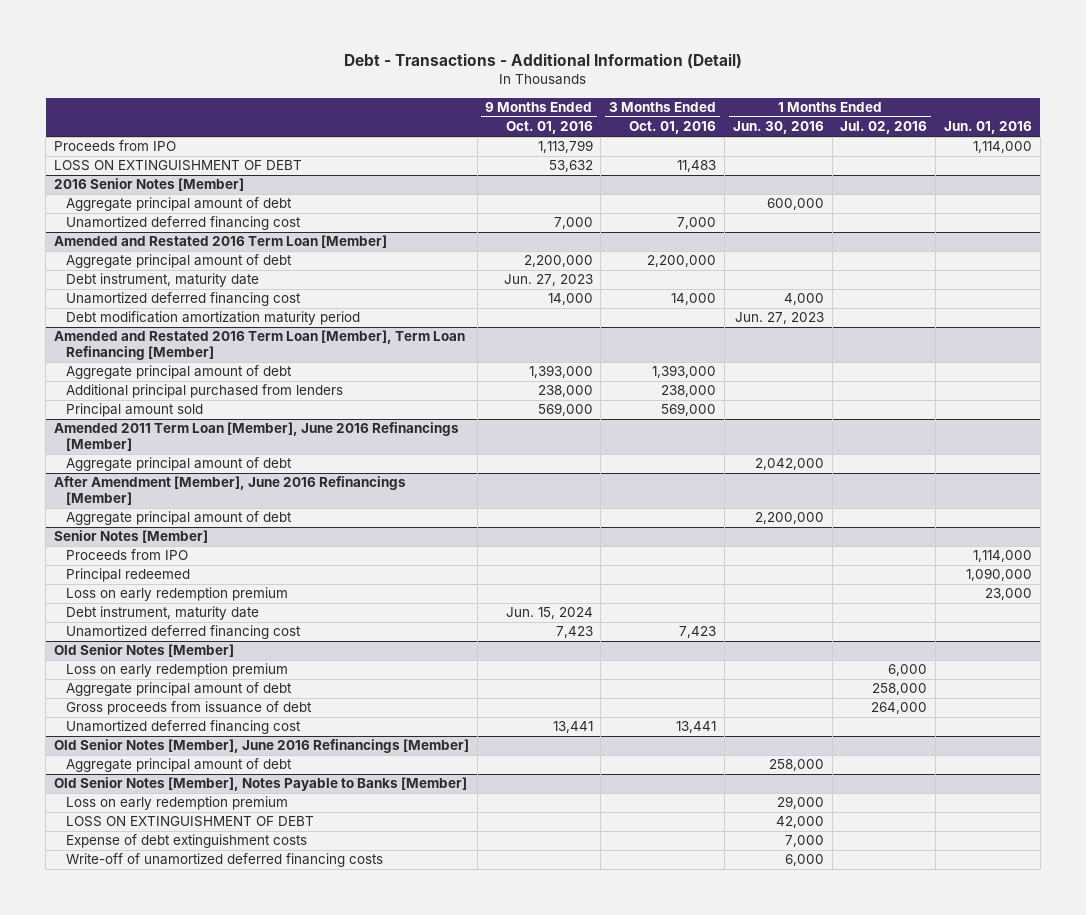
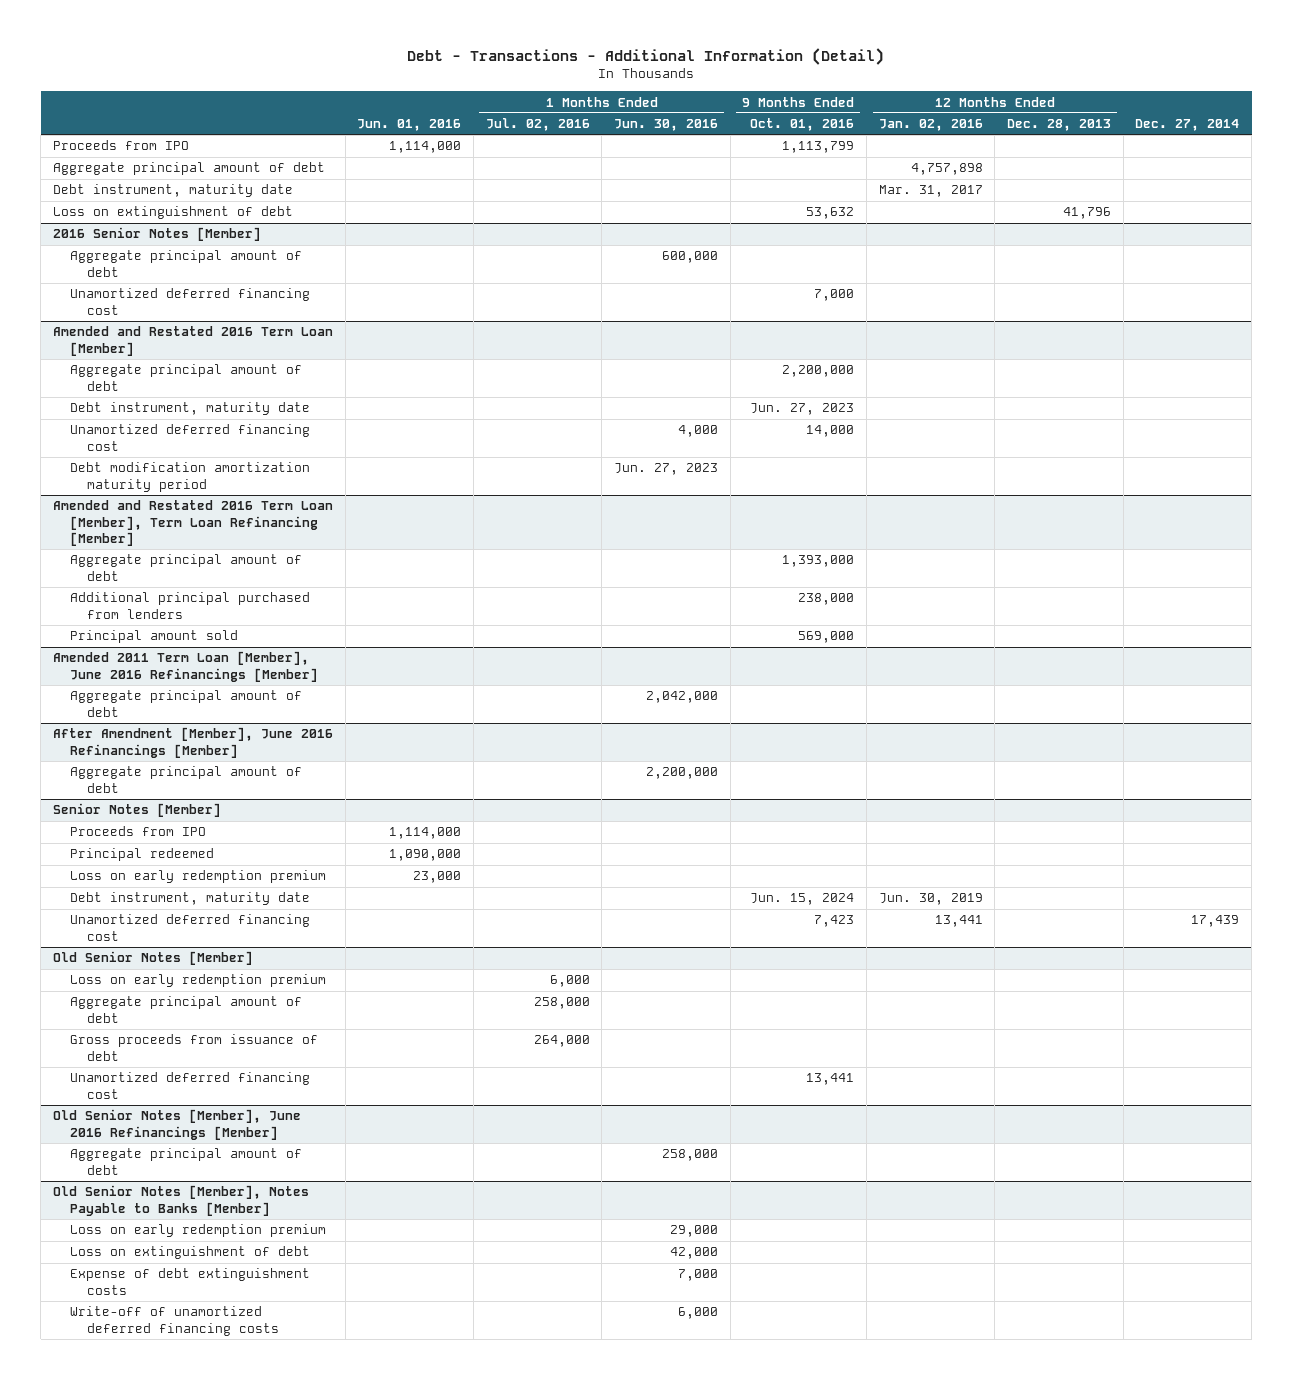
- | 9 Months Ended Oct. 01, 2016 | 3 Months Ended Oct. 01, 2016 | 1 Months Ended Jun. 30, 2016 | 1 Months Ended Jul. 02, 2016 | Jun. 01, 2016
+ | Jun. 01, 2016 | 1 Months Ended Jul. 02, 2016 | 1 Months Ended Jun. 30, 2016 | 9 Months Ended Oct. 01, 2016 | 12 Months Ended Jan. 02, 2016 | 12 Months Ended Dec. 28, 2013 | Dec. 27, 2014
- LOSS ON EXTINGUISHMENT OF DEBT | 53,632 | 11,483 | | |
+ Aggregate principal amount of debt | | | | | 4,757,898 | |
+ Debt instrument, maturity date | | | | | Mar. 31, 2017 | |
+ Loss on extinguishment of debt | | | | 53,632 | | 41,796 |
@ Old Senior Notes [Member], Notes Payable to Banks [Member]
- LOSS ON EXTINGUISHMENT OF DEBT | | | 42,000 | |
+ Loss on extinguishment of debt | | | 42,000 | | | |

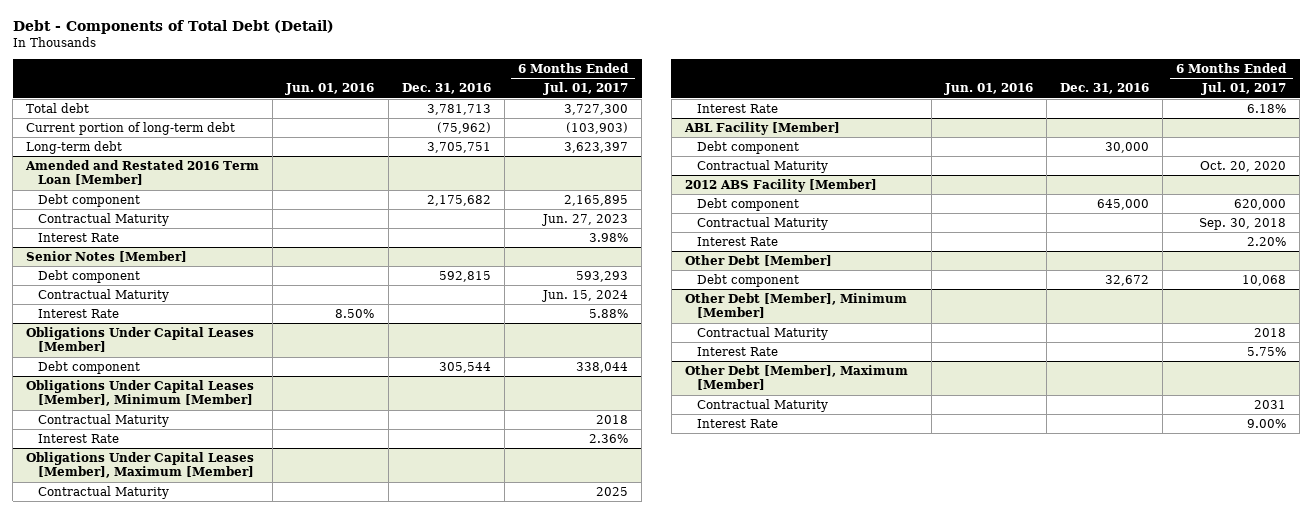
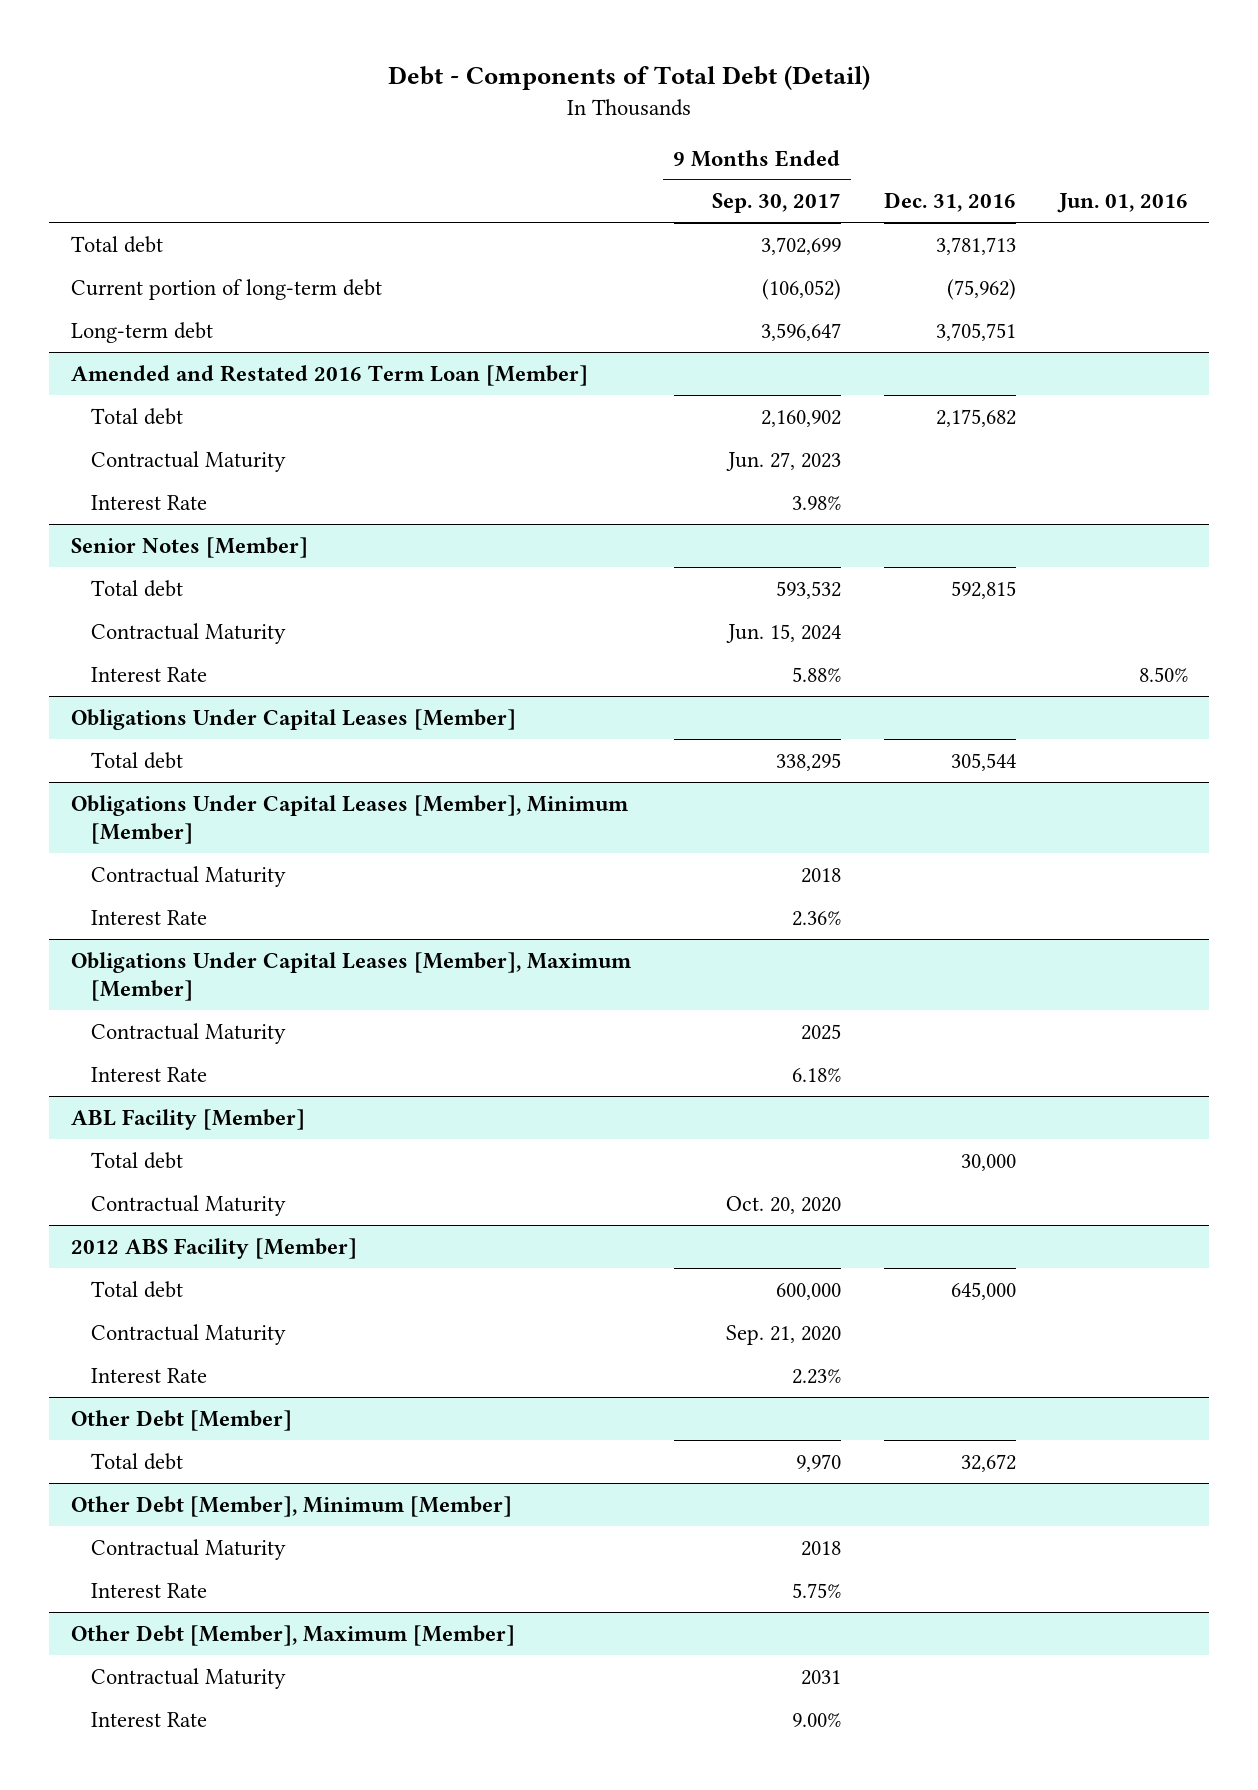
- | Jun. 01, 2016 | Dec. 31, 2016 | 6 Months Ended Jul. 01, 2017
+ | 9 Months Ended Sep. 30, 2017 | Dec. 31, 2016 | Jun. 01, 2016
@ Amended and Restated 2016 Term Loan [Member]
- Debt component | | 2,175,682 | 2,165,895
+ Total debt | 2,160,902 | 2,175,682 |
@ Senior Notes [Member]
- Debt component | | 592,815 | 593,293
+ Total debt | 593,532 | 592,815 |
@ Obligations Under Capital Leases [Member]
- Debt component | | 305,544 | 338,044
+ Total debt | 338,295 | 305,544 |
@ ABL Facility [Member]
- Debt component | | 30,000 |
+ Total debt | | 30,000 |
@ 2012 ABS Facility [Member]
- Debt component | | 645,000 | 620,000
+ Total debt | 600,000 | 645,000 |
@ Other Debt [Member]
- Debt component | | 32,672 | 10,068
+ Total debt | 9,970 | 32,672 |

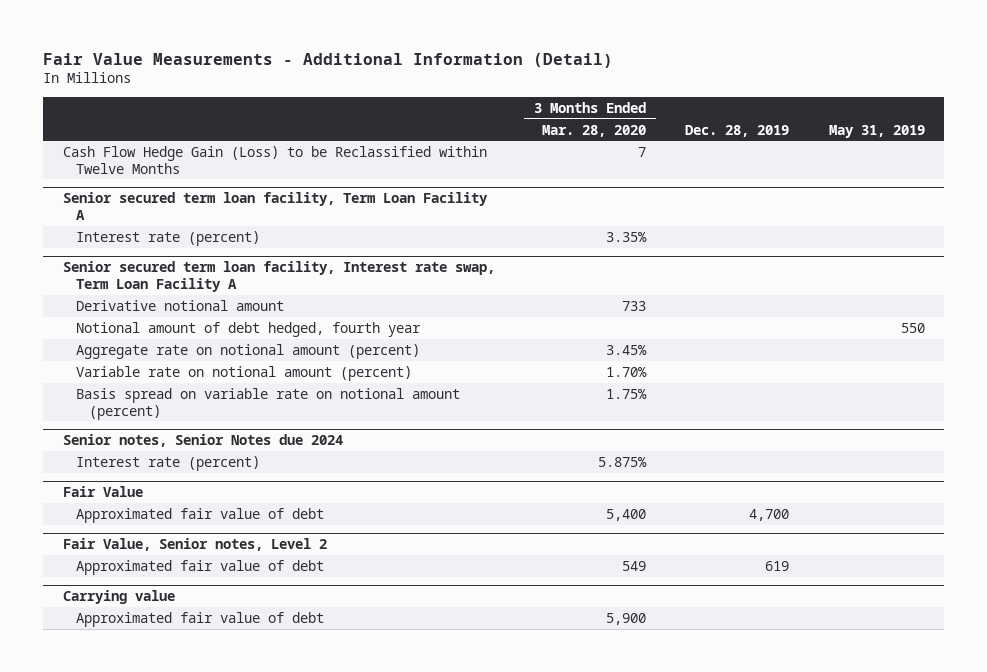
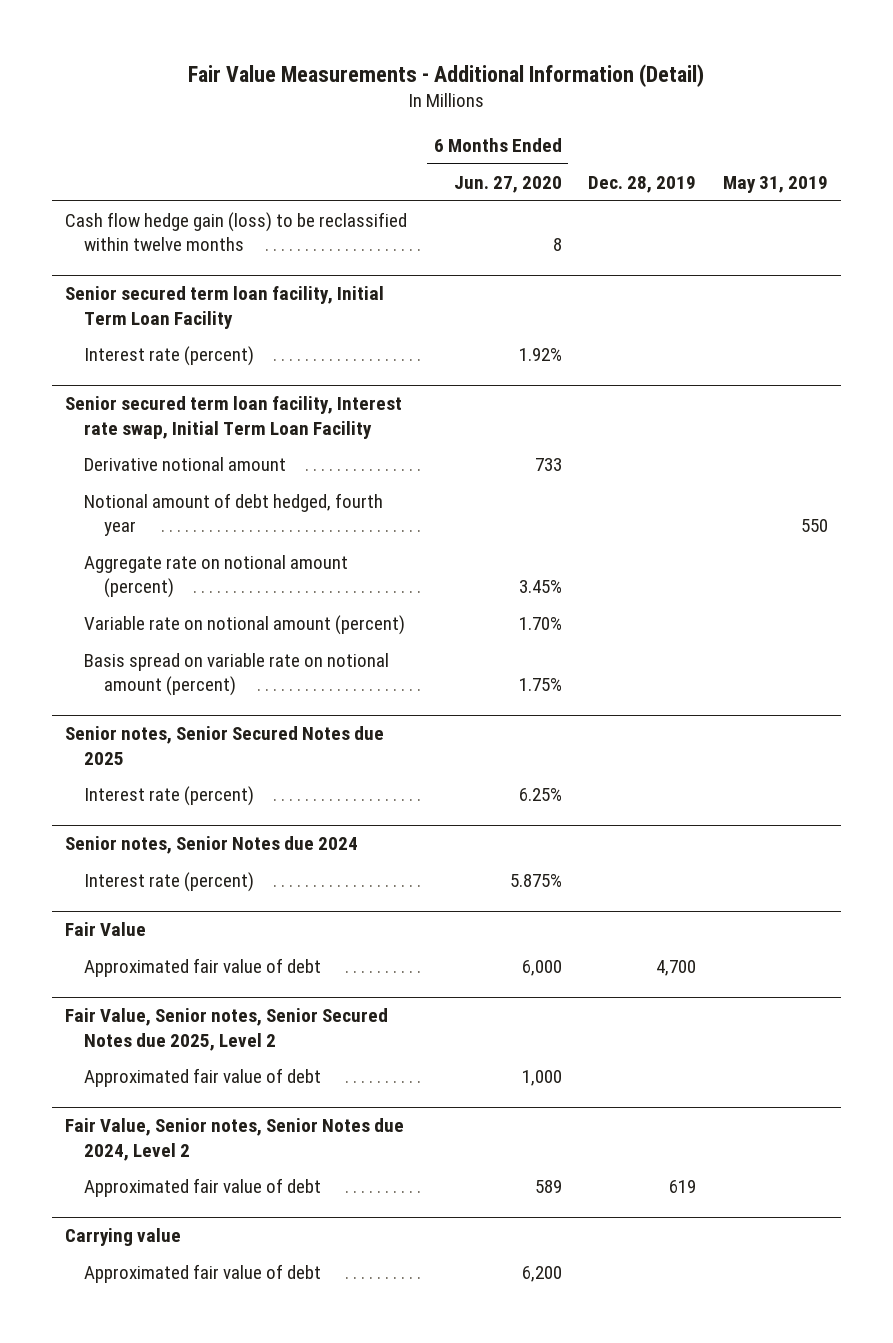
- | 3 Months Ended Mar. 28, 2020 | Dec. 28, 2019 | May 31, 2019
+ | 6 Months Ended Jun. 27, 2020 | Dec. 28, 2019 | May 31, 2019
- Cash Flow Hedge Gain (Loss) to be Reclassified within Twelve Months | 7 | |
- Senior secured term loan facility, Term Loan Facility A
+ Cash flow hedge gain (loss) to be reclassified within twelve months | 8 | |
+ Senior secured term loan facility, Initial Term Loan Facility
- Senior secured term loan facility, Interest rate swap, Term Loan Facility A
+ Senior secured term loan facility, Interest rate swap, Initial Term Loan Facility
+ Senior notes, Senior Secured Notes due 2025
+ Interest rate (percent) | 6.25% | |
- Fair Value, Senior notes, Level 2
+ Fair Value, Senior notes, Senior Secured Notes due 2025, Level 2
+ Approximated fair value of debt | 1,000 | |
+ Fair Value, Senior notes, Senior Notes due 2024, Level 2

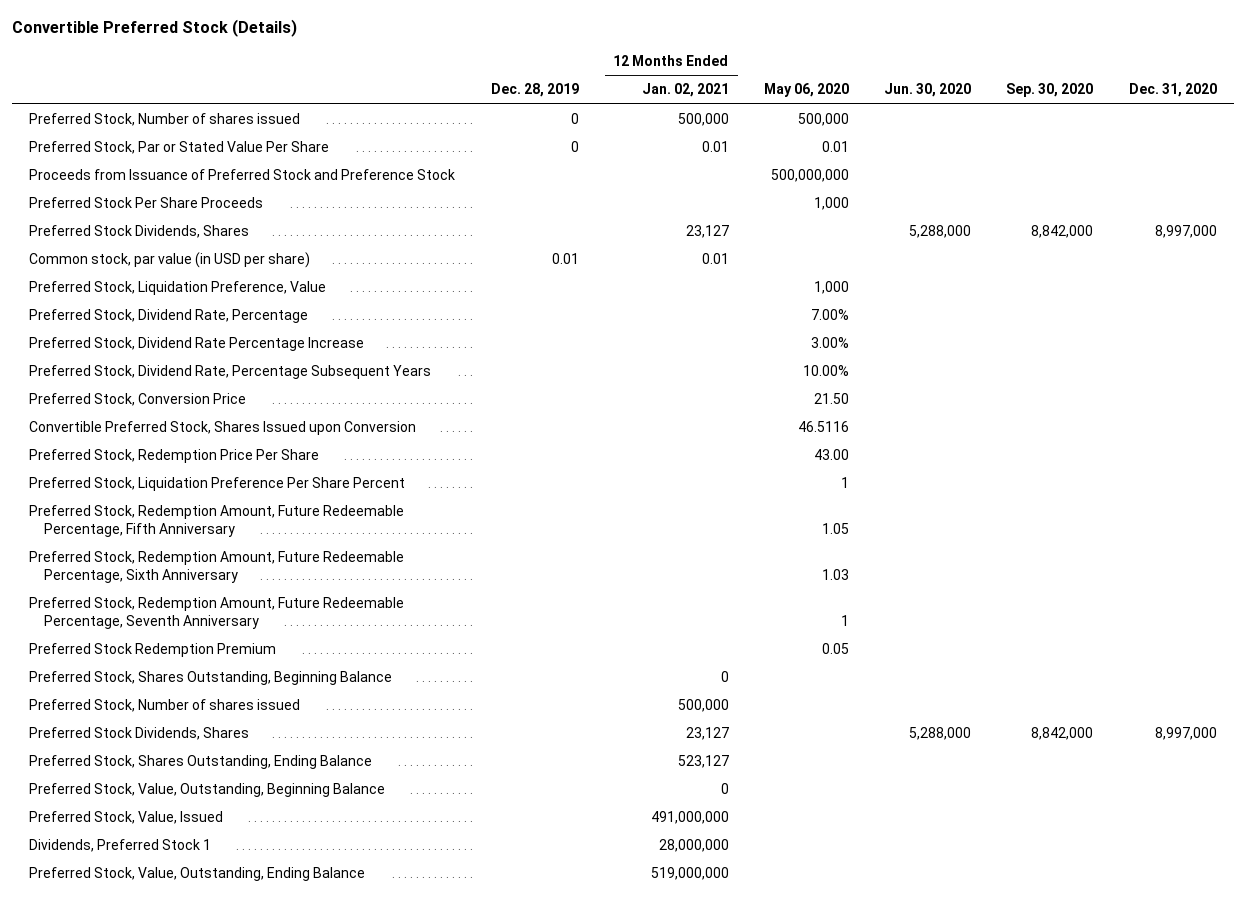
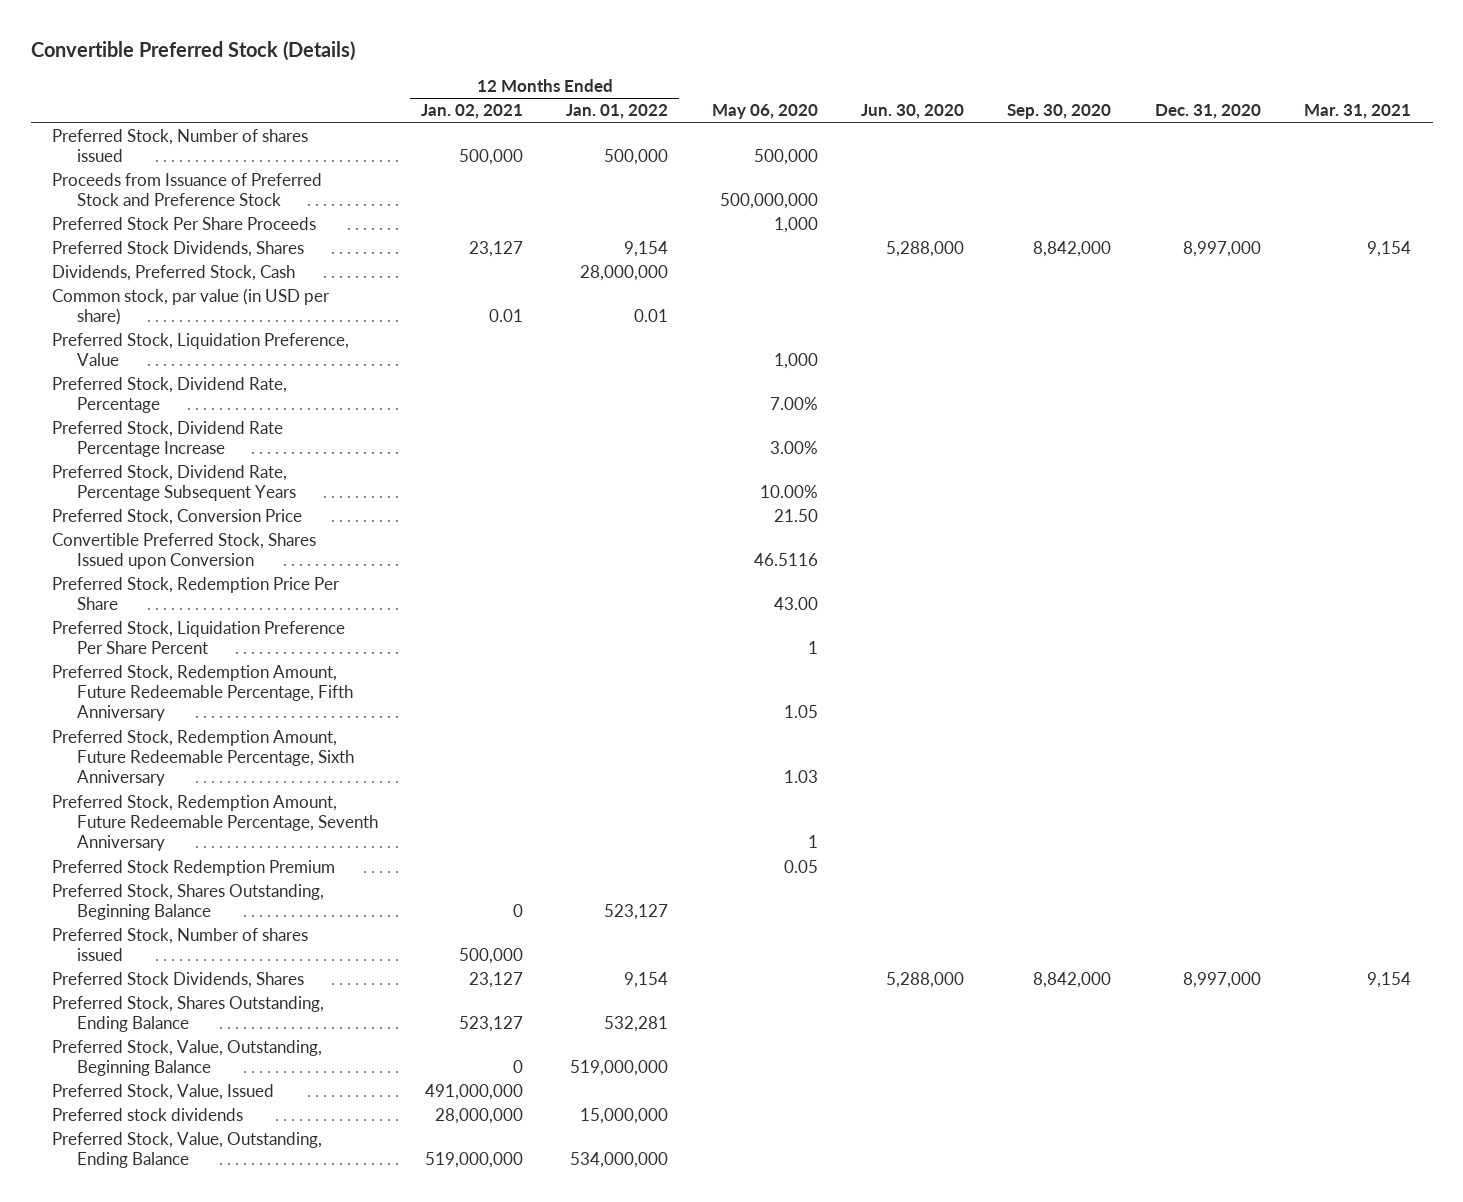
- | Dec. 28, 2019 | 12 Months Ended Jan. 02, 2021 | May 06, 2020 | Jun. 30, 2020 | Sep. 30, 2020 | Dec. 31, 2020
+ | 12 Months Ended Jan. 02, 2021 | 12 Months Ended Jan. 01, 2022 | May 06, 2020 | Jun. 30, 2020 | Sep. 30, 2020 | Dec. 31, 2020 | Mar. 31, 2021
- Preferred Stock, Par or Stated Value Per Share | 0 | 0.01 | 0.01 | | |
+ Dividends, Preferred Stock, Cash | | 28,000,000 | | | | |
- Dividends, Preferred Stock 1 | | 28,000,000 | | | |
+ Preferred stock dividends | 28,000,000 | 15,000,000 | | | | |

